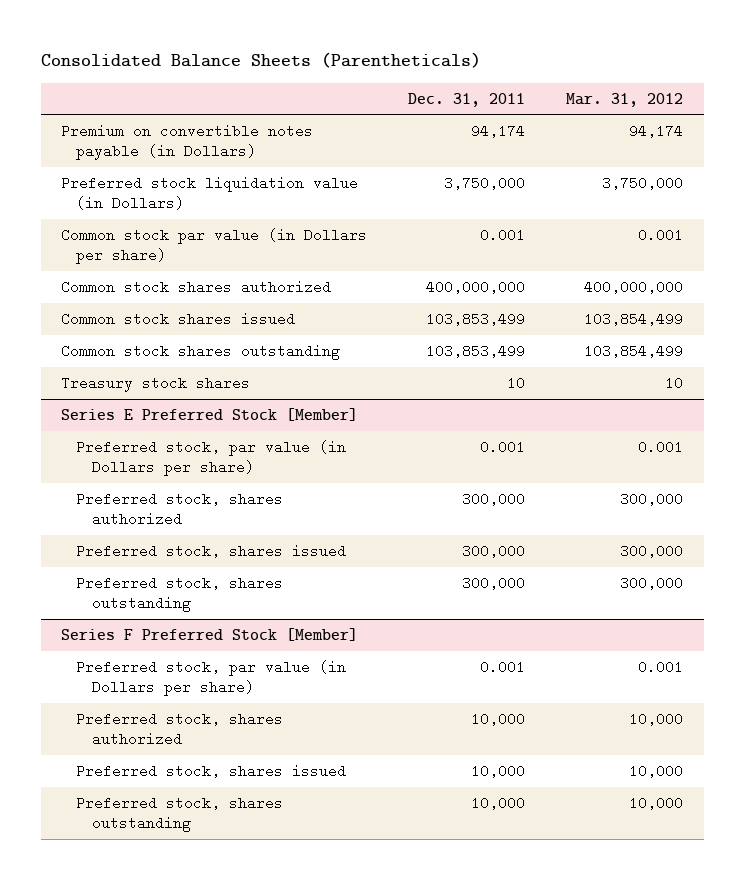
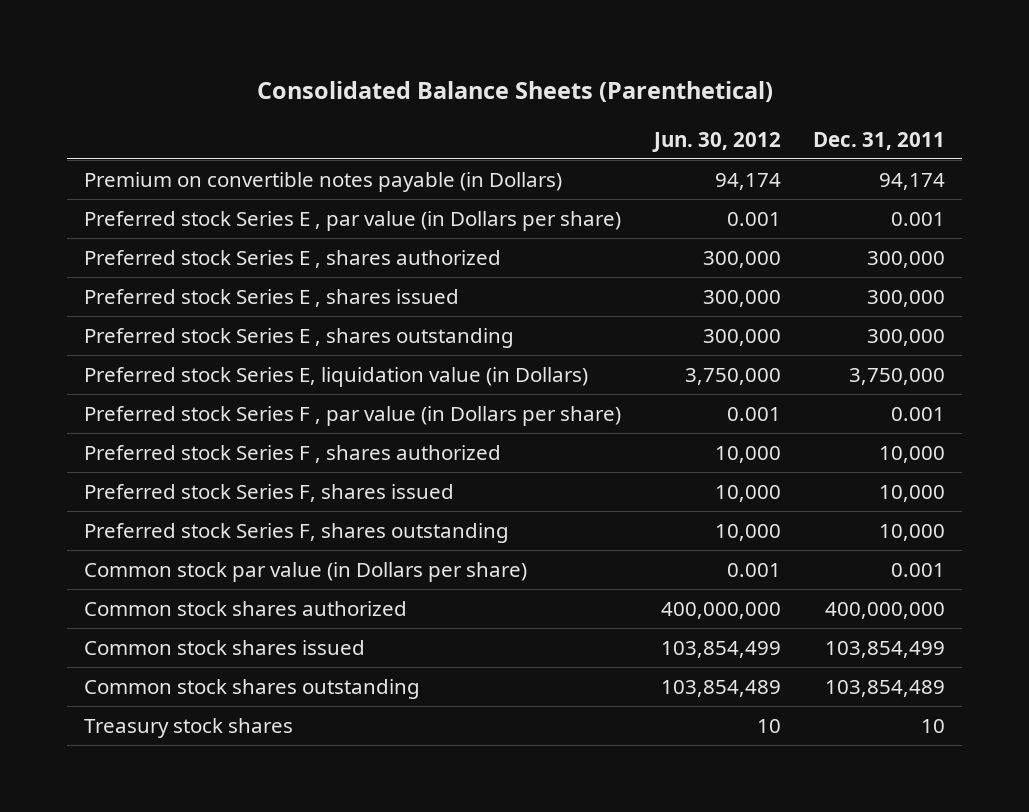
- Consolidated Balance Sheets (Parentheticals)
+ Consolidated Balance Sheets (Parenthetical)
- | Dec. 31, 2011 | Mar. 31, 2012
+ | Jun. 30, 2012 | Dec. 31, 2011
- Preferred stock liquidation value (in Dollars) | 3,750,000 | 3,750,000
+ Preferred stock Series E , par value (in Dollars per share) | 0.001 | 0.001
+ Preferred stock Series E , shares authorized | 300,000 | 300,000
+ Preferred stock Series E , shares issued | 300,000 | 300,000
+ Preferred stock Series E , shares outstanding | 300,000 | 300,000
+ Preferred stock Series E, liquidation value (in Dollars) | 3,750,000 | 3,750,000
+ Preferred stock Series F , par value (in Dollars per share) | 0.001 | 0.001
+ Preferred stock Series F , shares authorized | 10,000 | 10,000
+ Preferred stock Series F, shares issued | 10,000 | 10,000
+ Preferred stock Series F, shares outstanding | 10,000 | 10,000
- Common stock shares issued | 103,853,499 | 103,854,499
- Common stock shares outstanding | 103,853,499 | 103,854,499
+ Common stock shares issued | 103,854,499 | 103,854,499
+ Common stock shares outstanding | 103,854,489 | 103,854,489
- Series E Preferred Stock [Member]
- Preferred stock, par value (in Dollars per share) | 0.001 | 0.001
- Preferred stock, shares authorized | 300,000 | 300,000
- Preferred stock, shares issued | 300,000 | 300,000
- Preferred stock, shares outstanding | 300,000 | 300,000
- Series F Preferred Stock [Member]
- Preferred stock, par value (in Dollars per share) | 0.001 | 0.001
- Preferred stock, shares authorized | 10,000 | 10,000
- Preferred stock, shares issued | 10,000 | 10,000
- Preferred stock, shares outstanding | 10,000 | 10,000

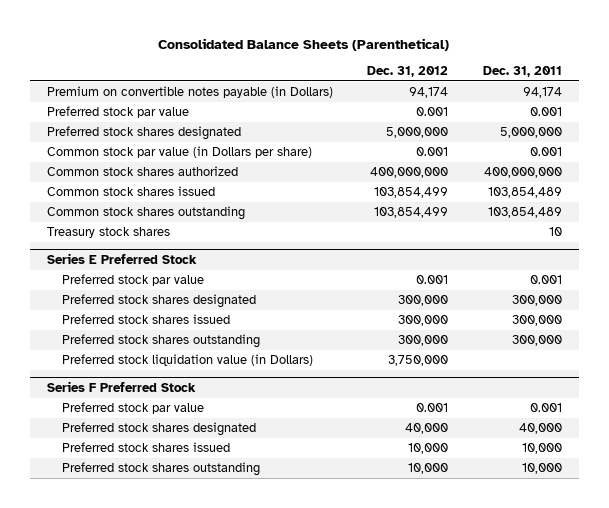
- | Jun. 30, 2012 | Dec. 31, 2011
+ | Dec. 31, 2012 | Dec. 31, 2011
- Preferred stock Series E , par value (in Dollars per share) | 0.001 | 0.001
- Preferred stock Series E , shares authorized | 300,000 | 300,000
- Preferred stock Series E , shares issued | 300,000 | 300,000
- Preferred stock Series E , shares outstanding | 300,000 | 300,000
- Preferred stock Series E, liquidation value (in Dollars) | 3,750,000 | 3,750,000
- Preferred stock Series F , par value (in Dollars per share) | 0.001 | 0.001
- Preferred stock Series F , shares authorized | 10,000 | 10,000
- Preferred stock Series F, shares issued | 10,000 | 10,000
- Preferred stock Series F, shares outstanding | 10,000 | 10,000
+ Preferred stock par value | 0.001 | 0.001
+ Preferred stock shares designated | 5,000,000 | 5,000,000
- Common stock shares issued | 103,854,499 | 103,854,499
+ Common stock shares issued | 103,854,499 | 103,854,489
+ Series E Preferred Stock
+ Preferred stock par value | 0.001 | 0.001
+ Preferred stock shares designated | 300,000 | 300,000
+ Preferred stock shares issued | 300,000 | 300,000
+ Preferred stock shares outstanding | 300,000 | 300,000
+ Preferred stock liquidation value (in Dollars) | 3,750,000 |
+ Series F Preferred Stock
+ Preferred stock par value | 0.001 | 0.001
+ Preferred stock shares designated | 40,000 | 40,000
+ Preferred stock shares issued | 10,000 | 10,000
+ Preferred stock shares outstanding | 10,000 | 10,000

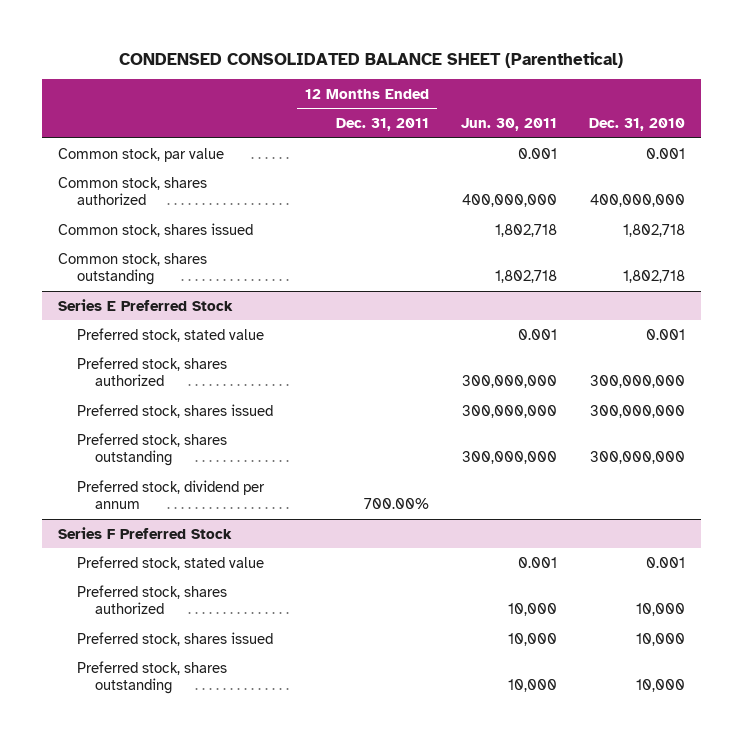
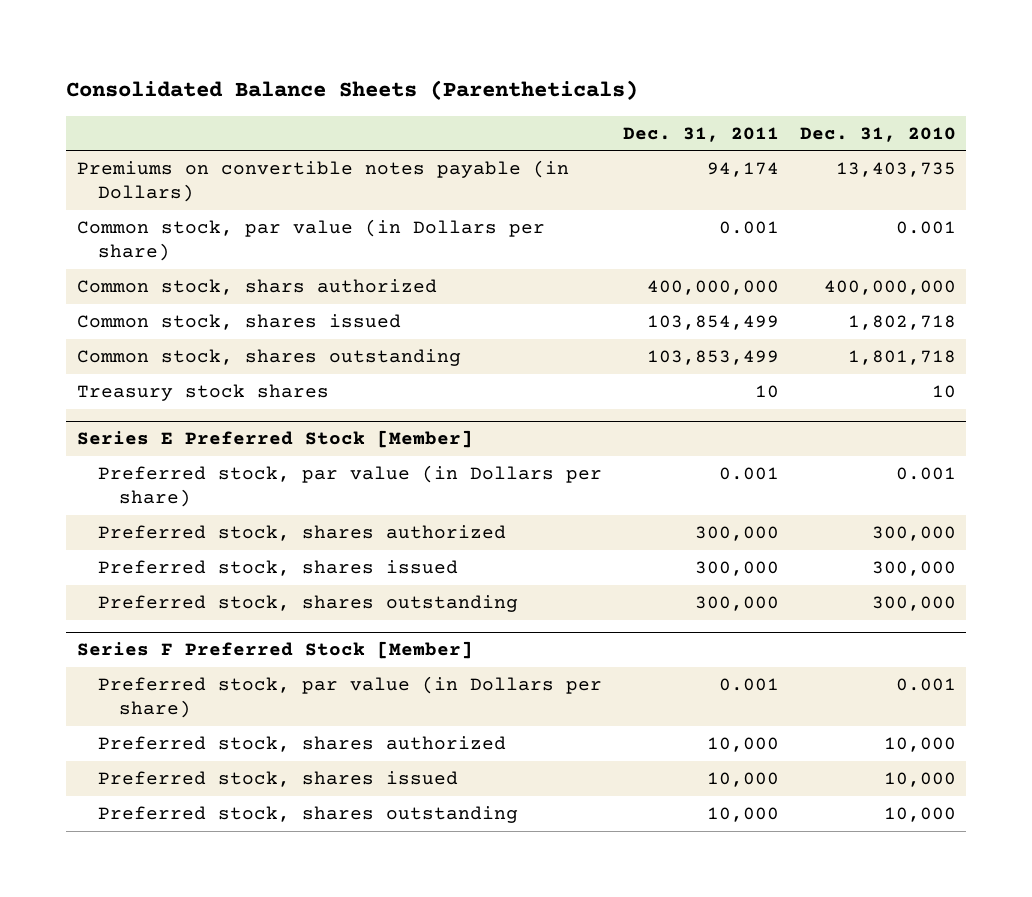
- CONDENSED CONSOLIDATED BALANCE SHEET (Parenthetical)
+ Consolidated Balance Sheets (Parentheticals)
- | 12 Months Ended Dec. 31, 2011 | Jun. 30, 2011 | Dec. 31, 2010
+ | Dec. 31, 2011 | Dec. 31, 2010
- Common stock, par value | | 0.001 | 0.001
- Common stock, shares authorized | | 400,000,000 | 400,000,000
+ Premiums on convertible notes payable (in Dollars) | 94,174 | 13,403,735
+ Common stock, par value (in Dollars per share) | 0.001 | 0.001
+ Common stock, shars authorized | 400,000,000 | 400,000,000
- Common stock, shares outstanding | | 1,802,718 | 1,802,718
- Series E Preferred Stock
- Preferred stock, stated value | | 0.001 | 0.001
- Preferred stock, shares authorized | | 300,000,000 | 300,000,000
- Preferred stock, shares issued | | 300,000,000 | 300,000,000
- Preferred stock, shares outstanding | | 300,000,000 | 300,000,000
- Preferred stock, dividend per annum | 700.00% | |
- Series F Preferred Stock
- Preferred stock, stated value | | 0.001 | 0.001
+ Common stock, shares outstanding | 103,853,499 | 1,801,718
+ Treasury stock shares | 10 | 10
+ Series E Preferred Stock [Member]
+ Preferred stock, par value (in Dollars per share) | 0.001 | 0.001
+ Preferred stock, shares authorized | 300,000 | 300,000
+ Preferred stock, shares issued | 300,000 | 300,000
+ Preferred stock, shares outstanding | 300,000 | 300,000
+ Series F Preferred Stock [Member]
+ Preferred stock, par value (in Dollars per share) | 0.001 | 0.001

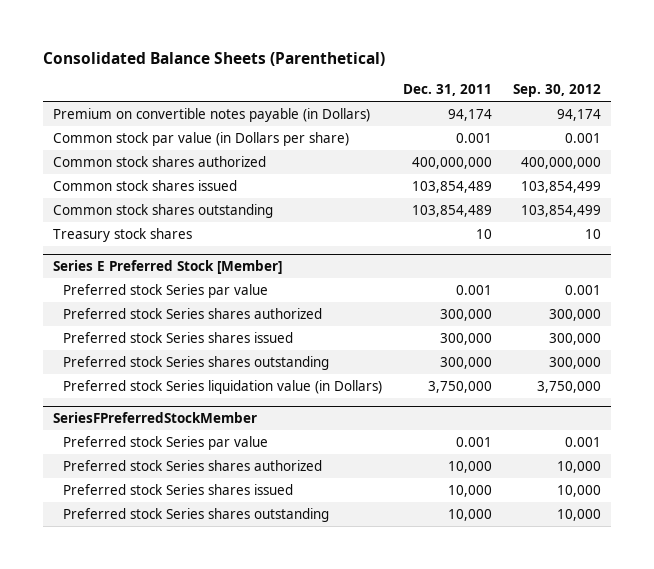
- Consolidated Balance Sheets (Parentheticals)
+ Consolidated Balance Sheets (Parenthetical)
- | Dec. 31, 2011 | Dec. 31, 2010
+ | Dec. 31, 2011 | Sep. 30, 2012
- Premiums on convertible notes payable (in Dollars) | 94,174 | 13,403,735
- Common stock, par value (in Dollars per share) | 0.001 | 0.001
- Common stock, shars authorized | 400,000,000 | 400,000,000
- Common stock, shares issued | 103,854,499 | 1,802,718
- Common stock, shares outstanding | 103,853,499 | 1,801,718
+ Premium on convertible notes payable (in Dollars) | 94,174 | 94,174
+ Common stock par value (in Dollars per share) | 0.001 | 0.001
+ Common stock shares authorized | 400,000,000 | 400,000,000
+ Common stock shares issued | 103,854,489 | 103,854,499
+ Common stock shares outstanding | 103,854,489 | 103,854,499
@ Series E Preferred Stock [Member]
- Preferred stock, par value (in Dollars per share) | 0.001 | 0.001
- Preferred stock, shares authorized | 300,000 | 300,000
- Preferred stock, shares issued | 300,000 | 300,000
- Preferred stock, shares outstanding | 300,000 | 300,000
- Series F Preferred Stock [Member]
- Preferred stock, par value (in Dollars per share) | 0.001 | 0.001
- Preferred stock, shares authorized | 10,000 | 10,000
- Preferred stock, shares issued | 10,000 | 10,000
- Preferred stock, shares outstanding | 10,000 | 10,000
@ Series E Preferred Stock [Member]
+ Preferred stock Series par value | 0.001 | 0.001
+ Preferred stock Series shares authorized | 300,000 | 300,000
+ Preferred stock Series shares issued | 300,000 | 300,000
+ Preferred stock Series shares outstanding | 300,000 | 300,000
+ Preferred stock Series liquidation value (in Dollars) | 3,750,000 | 3,750,000
+ SeriesFPreferredStockMember
+ Preferred stock Series par value | 0.001 | 0.001
+ Preferred stock Series shares authorized | 10,000 | 10,000
+ Preferred stock Series shares issued | 10,000 | 10,000
+ Preferred stock Series shares outstanding | 10,000 | 10,000

